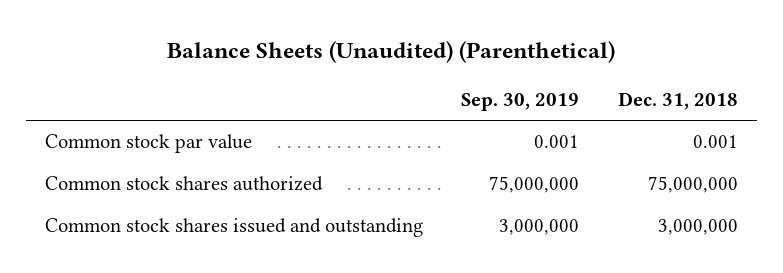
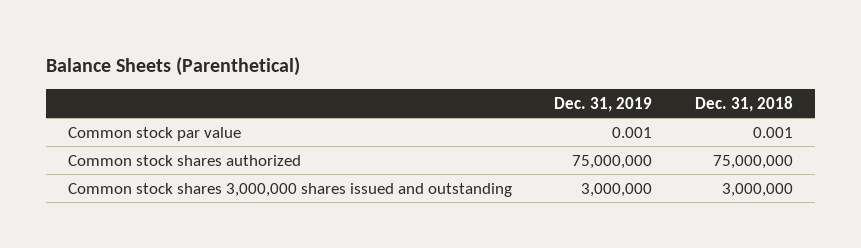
- Balance Sheets (Unaudited) (Parenthetical)
+ Balance Sheets (Parenthetical)
- | Sep. 30, 2019 | Dec. 31, 2018
+ | Dec. 31, 2019 | Dec. 31, 2018
- Common stock shares issued and outstanding | 3,000,000 | 3,000,000
+ Common stock shares 3,000,000 shares issued and outstanding | 3,000,000 | 3,000,000

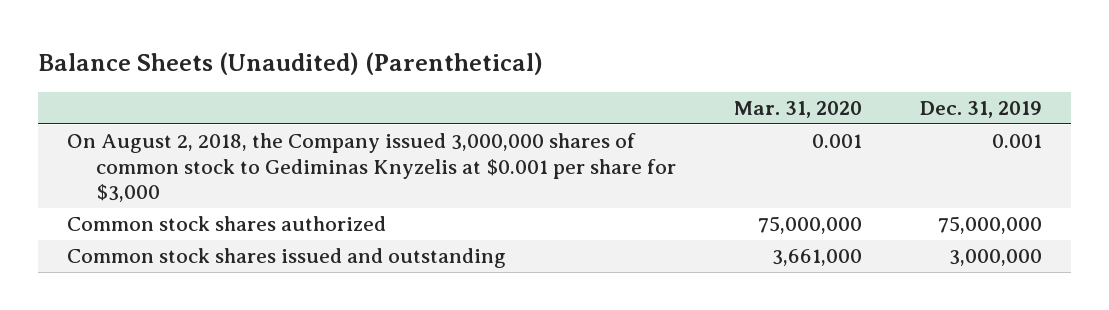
- Balance Sheets (Parenthetical)
+ Balance Sheets (Unaudited) (Parenthetical)
- | Dec. 31, 2019 | Dec. 31, 2018
+ | Mar. 31, 2020 | Dec. 31, 2019
- Common stock par value | 0.001 | 0.001
+ On August 2, 2018, the Company issued 3,000,000 shares of common stock to Gediminas Knyzelis at $0.001 per share for $3,000 | 0.001 | 0.001
- Common stock shares 3,000,000 shares issued and outstanding | 3,000,000 | 3,000,000
+ Common stock shares issued and outstanding | 3,661,000 | 3,000,000

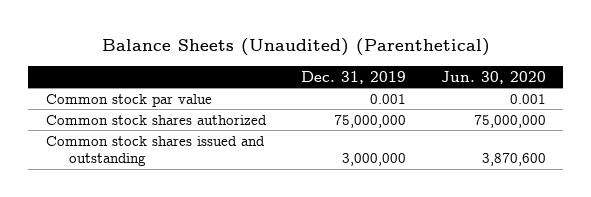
- | Mar. 31, 2020 | Dec. 31, 2019
+ | Dec. 31, 2019 | Jun. 30, 2020
- On August 2, 2018, the Company issued 3,000,000 shares of common stock to Gediminas Knyzelis at $0.001 per share for $3,000 | 0.001 | 0.001
+ Common stock par value | 0.001 | 0.001

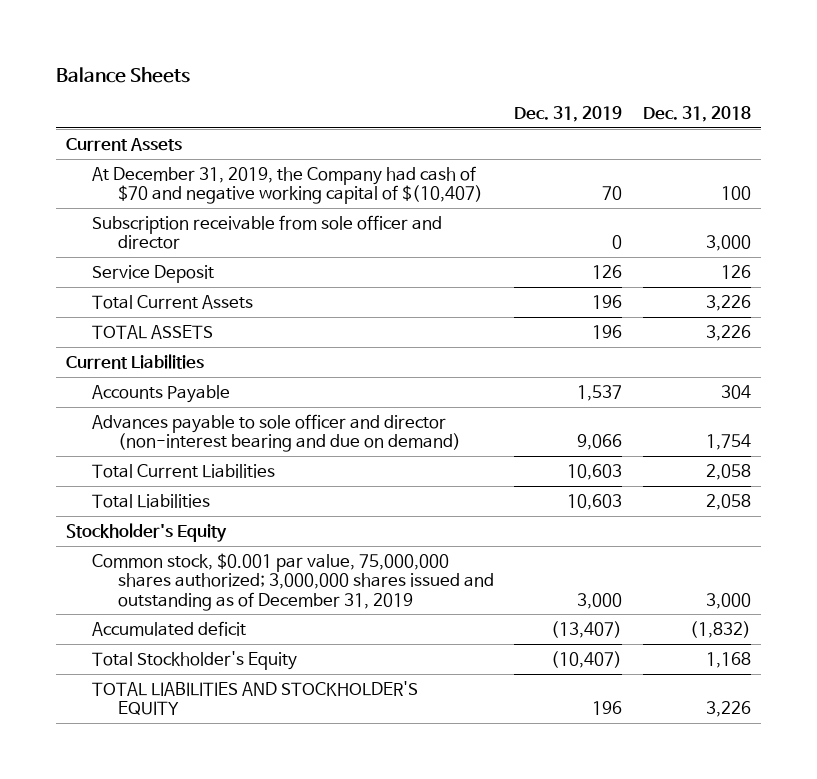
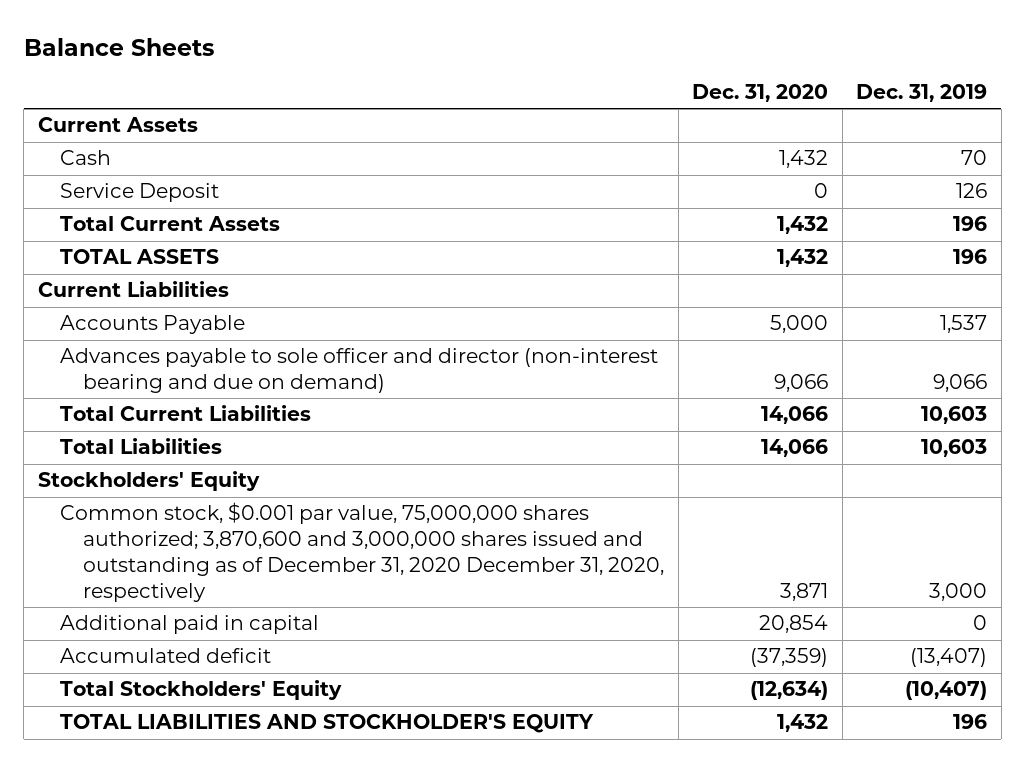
- | Dec. 31, 2019 | Dec. 31, 2018
+ | Dec. 31, 2020 | Dec. 31, 2019
- At December 31, 2019, the Company had cash of $70 and negative working capital of $(10,407) | 70 | 100
- Subscription receivable from sole officer and director | 0 | 3,000
+ Cash | 1,432 | 70
- Stockholder's Equity
- Common stock, $0.001 par value, 75,000,000 shares authorized; 3,000,000 shares issued and outstanding as of December 31, 2019 | 3,000 | 3,000
+ Stockholders' Equity
+ Common stock, $0.001 par value, 75,000,000 shares authorized; 3,870,600 and 3,000,000 shares issued and outstanding as of December 31, 2020 December 31, 2020, respectively | 3,871 | 3,000
+ Additional paid in capital | 20,854 | 0
- Total Stockholder's Equity | (10,407) | 1,168
+ Total Stockholders' Equity | (12,634) | (10,407)

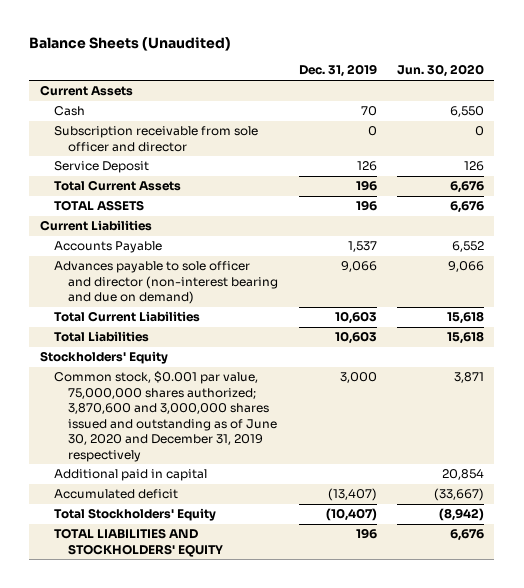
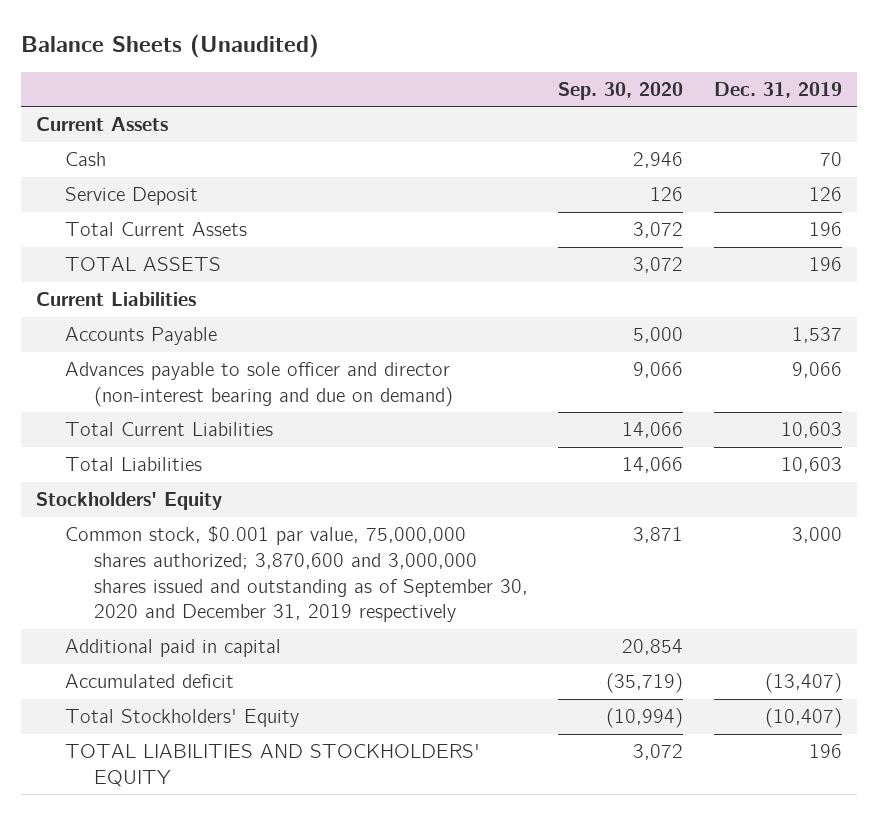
- | Dec. 31, 2019 | Jun. 30, 2020
+ | Sep. 30, 2020 | Dec. 31, 2019
- Subscription receivable from sole officer and director | 0 | 0
- Common stock, $0.001 par value, 75,000,000 shares authorized; 3,870,600 and 3,000,000 shares issued and outstanding as of June 30, 2020 and December 31, 2019 respectively | 3,000 | 3,871
+ Common stock, $0.001 par value, 75,000,000 shares authorized; 3,870,600 and 3,000,000 shares issued and outstanding as of September 30, 2020 and December 31, 2019 respectively | 3,871 | 3,000

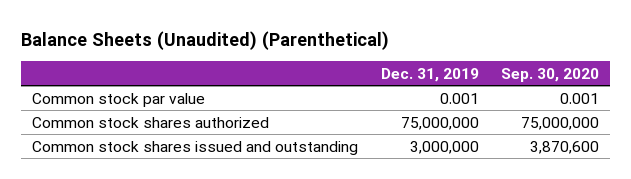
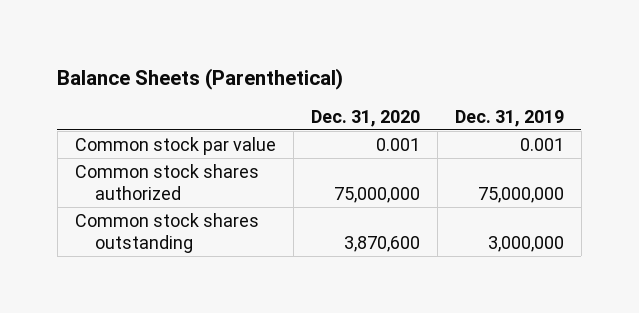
- Balance Sheets (Unaudited) (Parenthetical)
+ Balance Sheets (Parenthetical)
- | Dec. 31, 2019 | Sep. 30, 2020
+ | Dec. 31, 2020 | Dec. 31, 2019
- Common stock shares issued and outstanding | 3,000,000 | 3,870,600
+ Common stock shares outstanding | 3,870,600 | 3,000,000

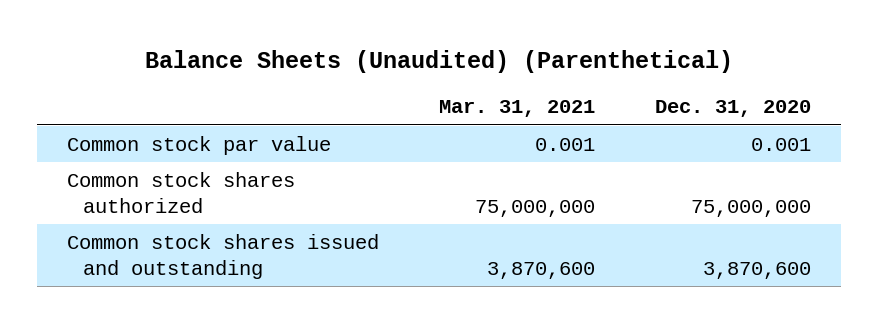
- Balance Sheets (Parenthetical)
+ Balance Sheets (Unaudited) (Parenthetical)
- | Dec. 31, 2020 | Dec. 31, 2019
+ | Mar. 31, 2021 | Dec. 31, 2020
- Common stock shares outstanding | 3,870,600 | 3,000,000
+ Common stock shares issued and outstanding | 3,870,600 | 3,870,600

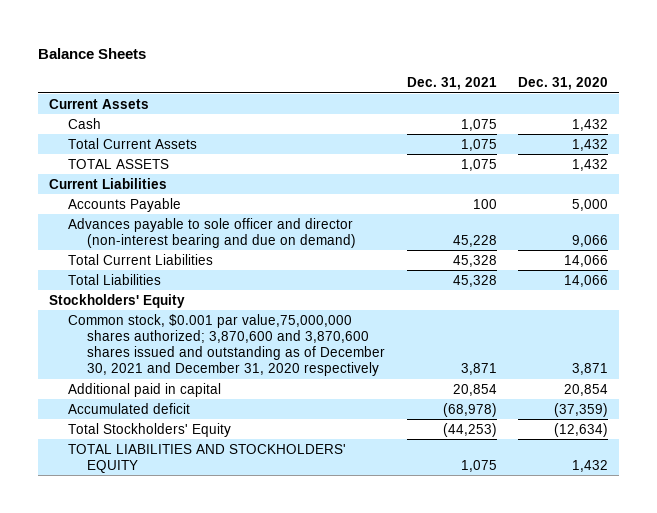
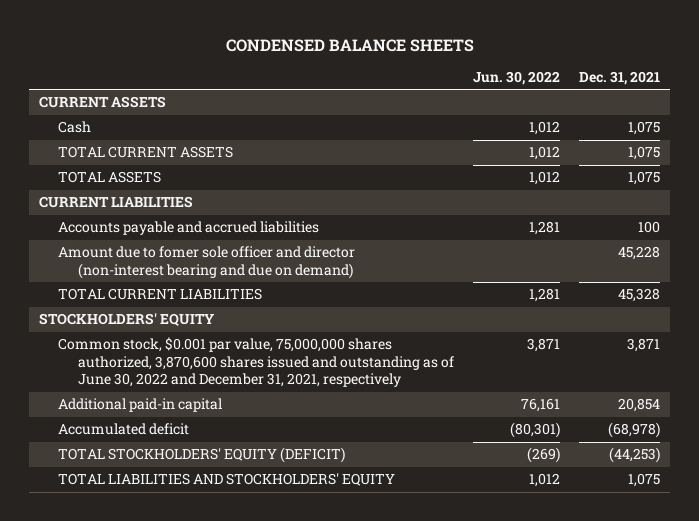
- Balance Sheets
+ CONDENSED BALANCE SHEETS
- | Dec. 31, 2021 | Dec. 31, 2020
+ | Jun. 30, 2022 | Dec. 31, 2021
- Current Assets
+ CURRENT ASSETS
- Total Current Assets | 1,075 | 1,432
+ TOTAL CURRENT ASSETS | 1,012 | 1,075
- Current Liabilities
- Accounts Payable | 100 | 5,000
- Advances payable to sole officer and director (non-interest bearing and due on demand) | 45,228 | 9,066
- Total Current Liabilities | 45,328 | 14,066
- Total Liabilities | 45,328 | 14,066
- Stockholders' Equity
- Common stock, $0.001 par value,75,000,000 shares authorized; 3,870,600 and 3,870,600 shares issued and outstanding as of December 30, 2021 and December 31, 2020 respectively | 3,871 | 3,871
- Additional paid in capital | 20,854 | 20,854
+ CURRENT LIABILITIES
+ Accounts payable and accrued liabilities | 1,281 | 100
+ Amount due to fomer sole officer and director (non-interest bearing and due on demand) | | 45,228
+ TOTAL CURRENT LIABILITIES | 1,281 | 45,328
+ STOCKHOLDERS' EQUITY
+ Common stock, $0.001 par value, 75,000,000 shares authorized, 3,870,600 shares issued and outstanding as of June 30, 2022 and December 31, 2021, respectively | 3,871 | 3,871
+ Additional paid-in capital | 76,161 | 20,854
- Total Stockholders' Equity | (44,253) | (12,634)
+ TOTAL STOCKHOLDERS' EQUITY (DEFICIT) | (269) | (44,253)

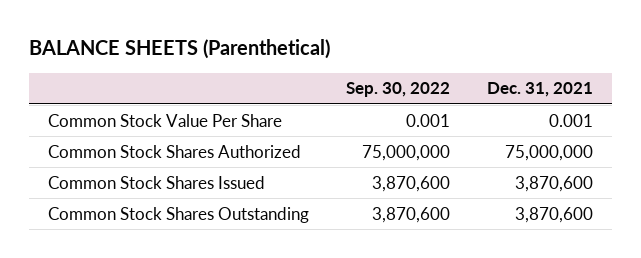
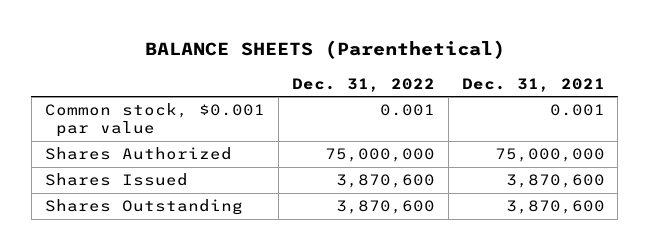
- | Sep. 30, 2022 | Dec. 31, 2021
+ | Dec. 31, 2022 | Dec. 31, 2021
- Common Stock Value Per Share | 0.001 | 0.001
- Common Stock Shares Authorized | 75,000,000 | 75,000,000
- Common Stock Shares Issued | 3,870,600 | 3,870,600
- Common Stock Shares Outstanding | 3,870,600 | 3,870,600
+ Common stock, $0.001 par value | 0.001 | 0.001
+ Shares Authorized | 75,000,000 | 75,000,000
+ Shares Issued | 3,870,600 | 3,870,600
+ Shares Outstanding | 3,870,600 | 3,870,600

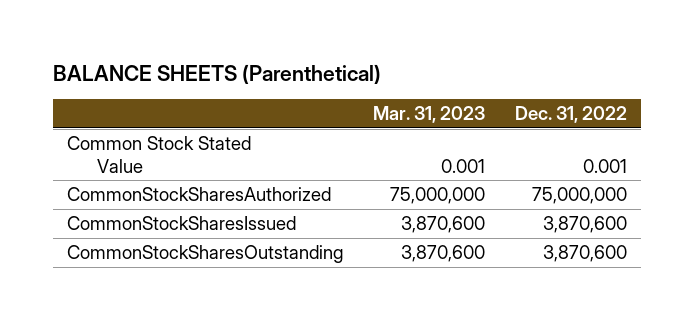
- | Dec. 31, 2022 | Dec. 31, 2021
+ | Mar. 31, 2023 | Dec. 31, 2022
- Common stock, $0.001 par value | 0.001 | 0.001
- Shares Authorized | 75,000,000 | 75,000,000
- Shares Issued | 3,870,600 | 3,870,600
- Shares Outstanding | 3,870,600 | 3,870,600
+ Common Stock Stated Value | 0.001 | 0.001
+ CommonStockSharesAuthorized | 75,000,000 | 75,000,000
+ CommonStockSharesIssued | 3,870,600 | 3,870,600
+ CommonStockSharesOutstanding | 3,870,600 | 3,870,600

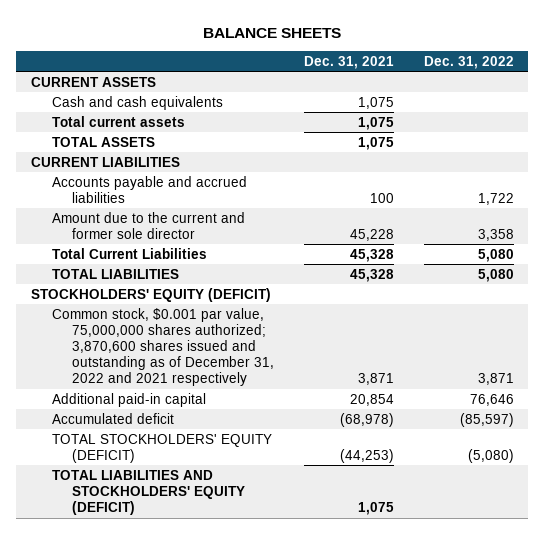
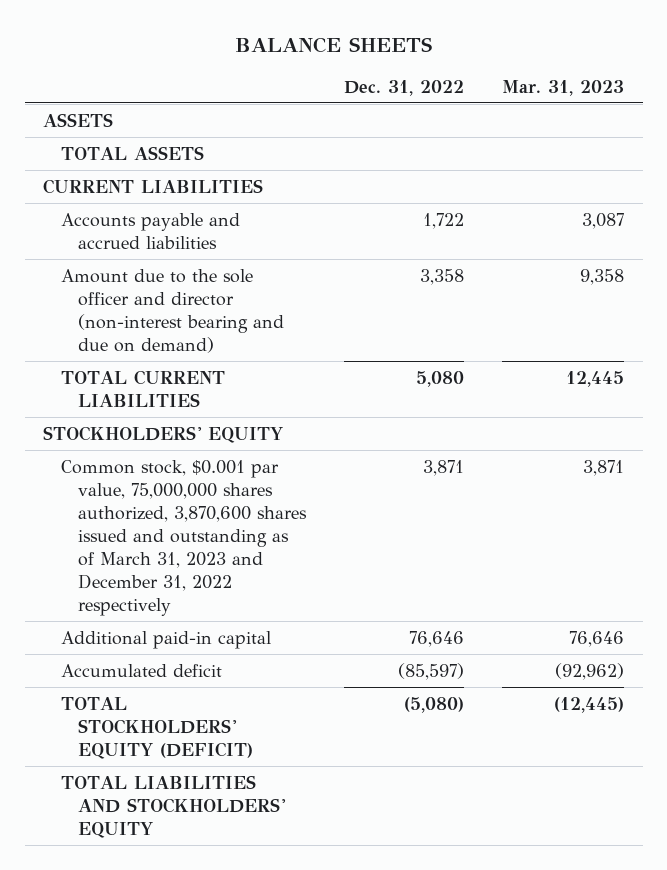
- | Dec. 31, 2021 | Dec. 31, 2022
+ | Dec. 31, 2022 | Mar. 31, 2023
- CURRENT ASSETS
- Cash and cash equivalents | 1,075 |
- Total current assets | 1,075 |
+ ASSETS
- Amount due to the current and former sole director | 45,228 | 3,358
- Total Current Liabilities | 45,328 | 5,080
- TOTAL LIABILITIES | 45,328 | 5,080
- STOCKHOLDERS' EQUITY (DEFICIT)
- Common stock, $0.001 par value, 75,000,000 shares authorized; 3,870,600 shares issued and outstanding as of December 31, 2022 and 2021 respectively | 3,871 | 3,871
+ Amount due to the sole officer and director (non-interest bearing and due on demand) | 3,358 | 9,358
+ TOTAL CURRENT LIABILITIES | 5,080 | 12,445
+ STOCKHOLDERS' EQUITY
+ Common stock, $0.001 par value, 75,000,000 shares authorized, 3,870,600 shares issued and outstanding as of March 31, 2023 and December 31, 2022 respectively | 3,871 | 3,871
- TOTAL LIABILITIES AND STOCKHOLDERS' EQUITY (DEFICIT) | 1,075 |
+ TOTAL LIABILITIES AND STOCKHOLDERS' EQUITY

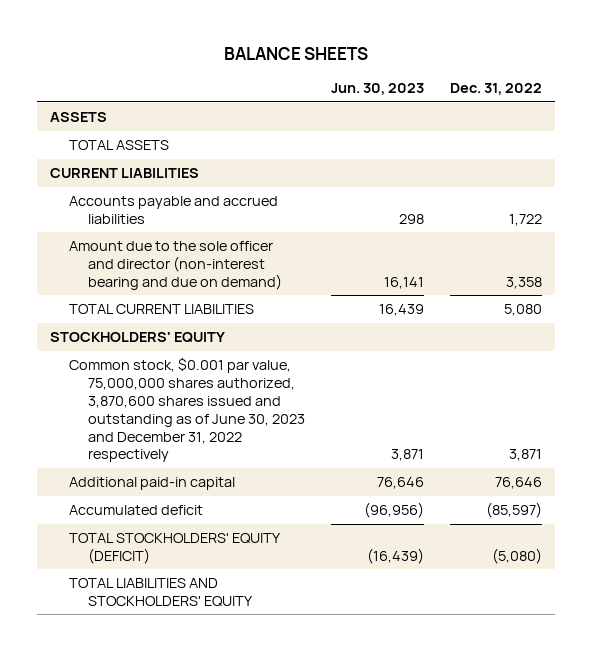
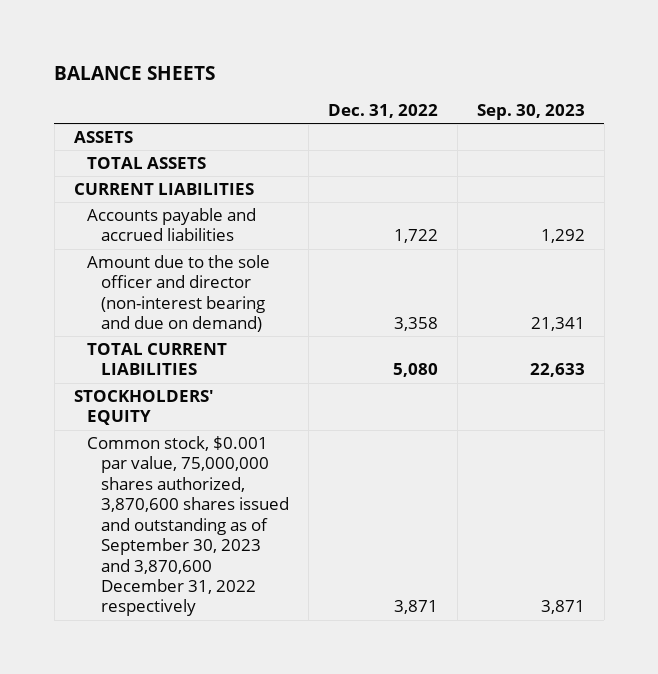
- | Jun. 30, 2023 | Dec. 31, 2022
+ | Dec. 31, 2022 | Sep. 30, 2023
- Common stock, $0.001 par value, 75,000,000 shares authorized, 3,870,600 shares issued and outstanding as of June 30, 2023 and December 31, 2022 respectively | 3,871 | 3,871
- Additional paid-in capital | 76,646 | 76,646
- Accumulated deficit | (96,956) | (85,597)
- TOTAL STOCKHOLDERS' EQUITY (DEFICIT) | (16,439) | (5,080)
- TOTAL LIABILITIES AND STOCKHOLDERS' EQUITY
+ Common stock, $0.001 par value, 75,000,000 shares authorized, 3,870,600 shares issued and outstanding as of September 30, 2023 and 3,870,600 December 31, 2022 respectively | 3,871 | 3,871

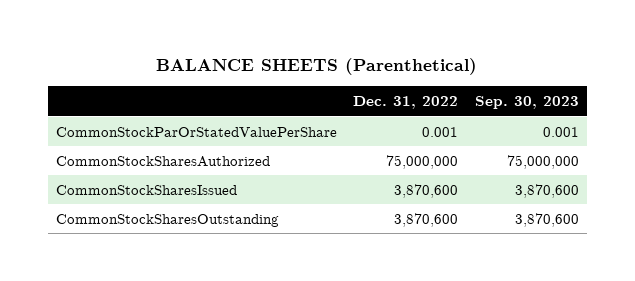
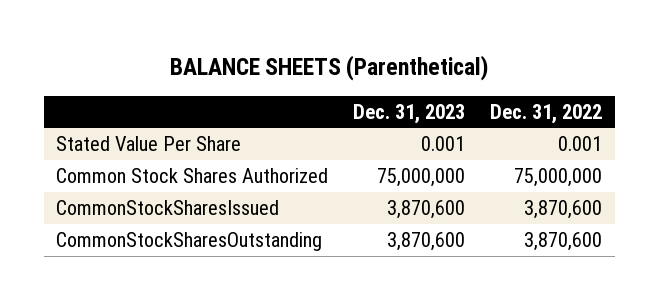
- | Dec. 31, 2022 | Sep. 30, 2023
+ | Dec. 31, 2023 | Dec. 31, 2022
- CommonStockParOrStatedValuePerShare | 0.001 | 0.001
- CommonStockSharesAuthorized | 75,000,000 | 75,000,000
+ Stated Value Per Share | 0.001 | 0.001
+ Common Stock Shares Authorized | 75,000,000 | 75,000,000

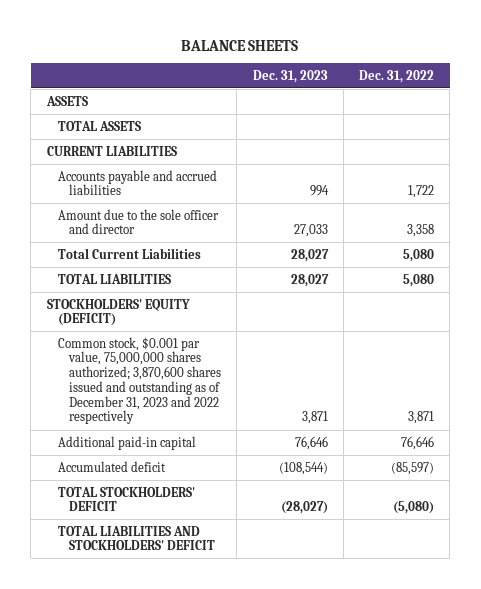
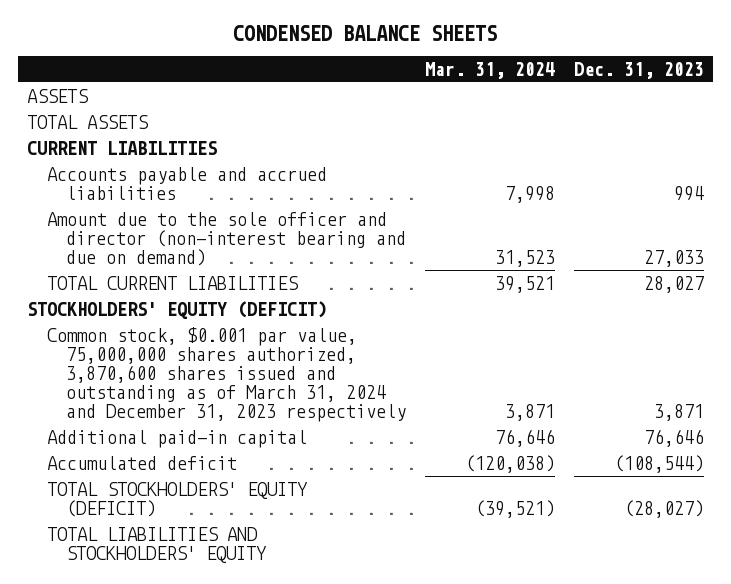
- BALANCE SHEETS
+ CONDENSED BALANCE SHEETS
- | Dec. 31, 2023 | Dec. 31, 2022
+ | Mar. 31, 2024 | Dec. 31, 2023
- Amount due to the sole officer and director | 27,033 | 3,358
- Total Current Liabilities | 28,027 | 5,080
- TOTAL LIABILITIES | 28,027 | 5,080
+ Amount due to the sole officer and director (non-interest bearing and due on demand) | 31,523 | 27,033
+ TOTAL CURRENT LIABILITIES | 39,521 | 28,027
- Common stock, $0.001 par value, 75,000,000 shares authorized; 3,870,600 shares issued and outstanding as of December 31, 2023 and 2022 respectively | 3,871 | 3,871
+ Common stock, $0.001 par value, 75,000,000 shares authorized, 3,870,600 shares issued and outstanding as of March 31, 2024 and December 31, 2023 respectively | 3,871 | 3,871
- TOTAL STOCKHOLDERS' DEFICIT | (28,027) | (5,080)
- TOTAL LIABILITIES AND STOCKHOLDERS' DEFICIT
+ TOTAL STOCKHOLDERS' EQUITY (DEFICIT) | (39,521) | (28,027)
+ TOTAL LIABILITIES AND STOCKHOLDERS' EQUITY

